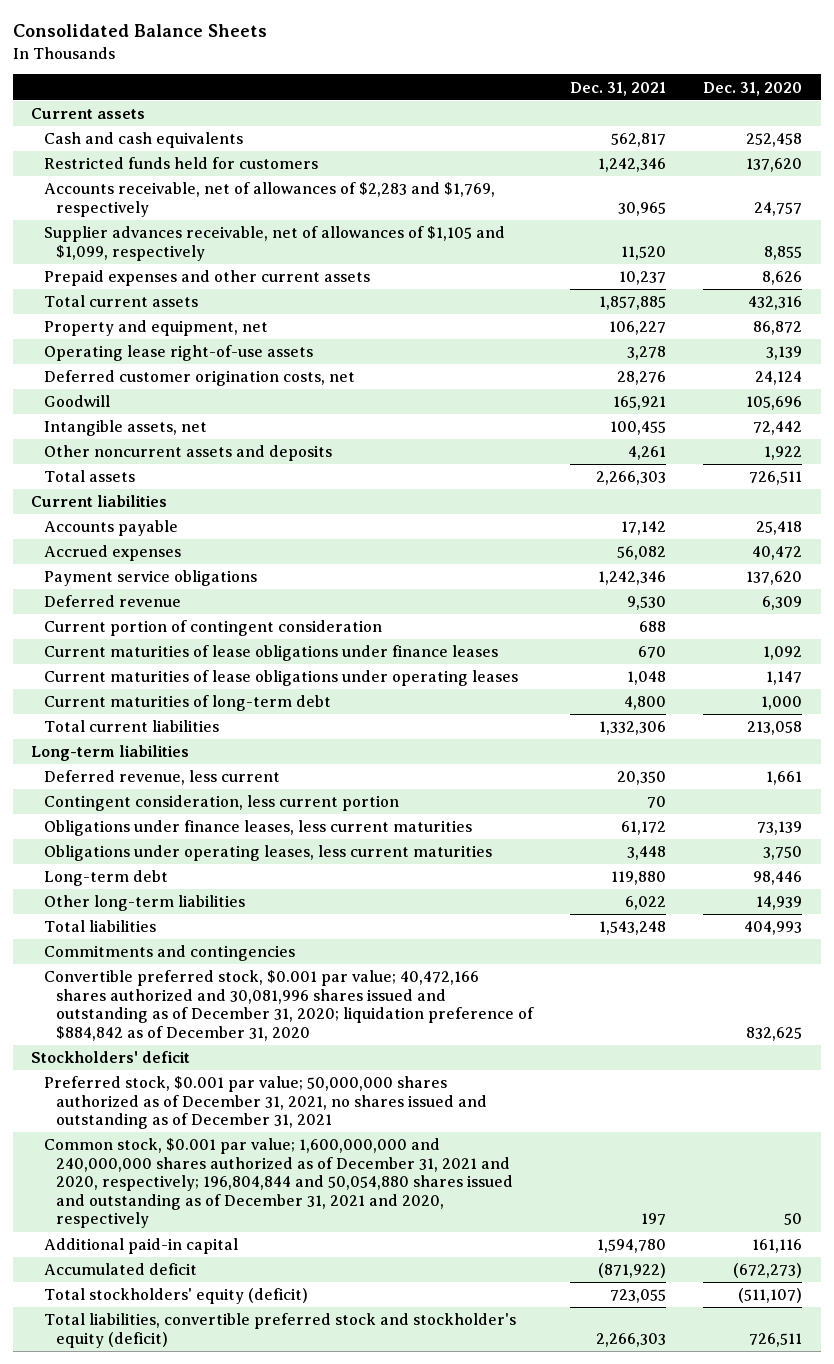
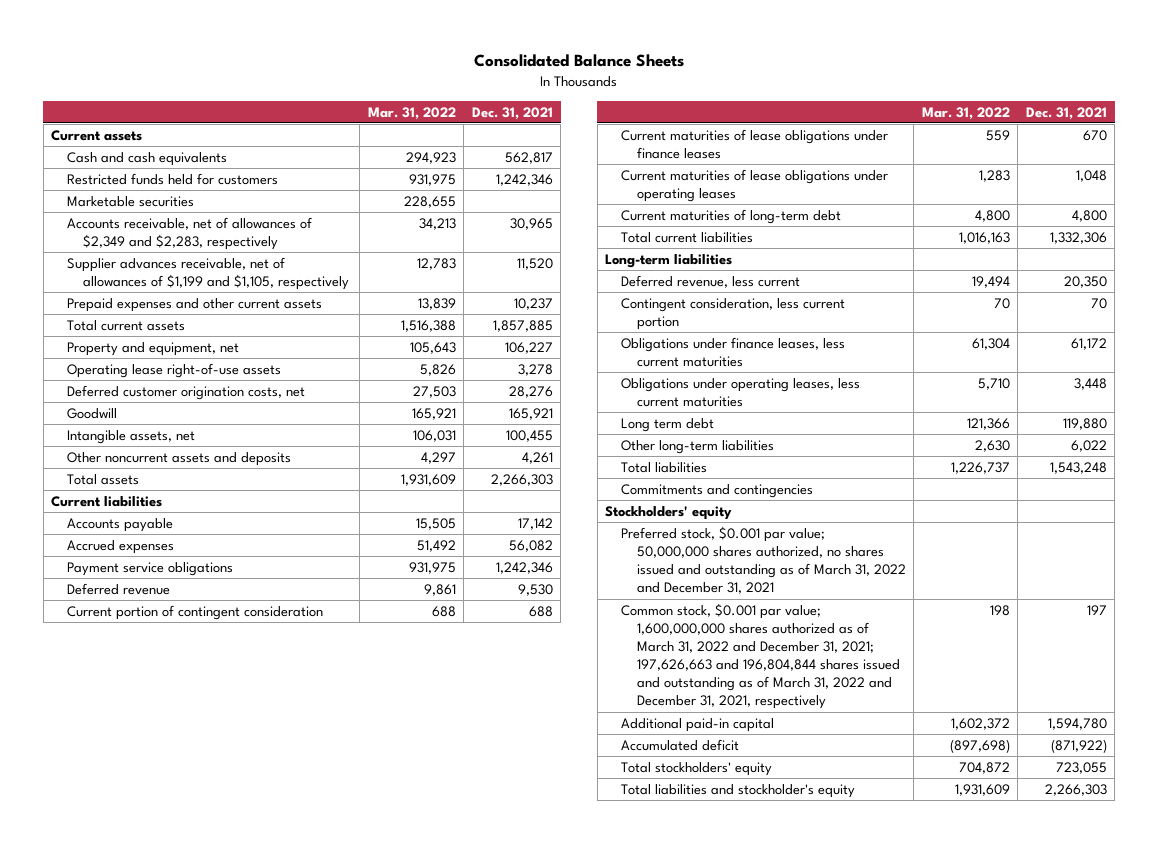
- | Dec. 31, 2021 | Dec. 31, 2020
+ | Mar. 31, 2022 | Dec. 31, 2021
- Accounts receivable, net of allowances of $2,283 and $1,769, respectively | 30,965 | 24,757
- Supplier advances receivable, net of allowances of $1,105 and $1,099, respectively | 11,520 | 8,855
+ Marketable securities | 228,655 |
+ Accounts receivable, net of allowances of $2,349 and $2,283, respectively | 34,213 | 30,965
+ Supplier advances receivable, net of allowances of $1,199 and $1,105, respectively | 12,783 | 11,520
- Long-term debt | 119,880 | 98,446
+ Long term debt | 121,366 | 119,880
- Convertible preferred stock, $0.001 par value; 40,472,166 shares authorized and 30,081,996 shares issued and outstanding as of December 31, 2020; liquidation preference of $884,842 as of December 31, 2020 | | 832,625
- Stockholders' deficit
- Preferred stock, $0.001 par value; 50,000,000 shares authorized as of December 31, 2021, no shares issued and outstanding as of December 31, 2021
- Common stock, $0.001 par value; 1,600,000,000 and 240,000,000 shares authorized as of December 31, 2021 and 2020, respectively; 196,804,844 and 50,054,880 shares issued and outstanding as of December 31, 2021 and 2020, respectively | 197 | 50
+ Stockholders' equity
+ Preferred stock, $0.001 par value; 50,000,000 shares authorized, no shares issued and outstanding as of March 31, 2022 and December 31, 2021
+ Common stock, $0.001 par value; 1,600,000,000 shares authorized as of March 31, 2022 and December 31, 2021; 197,626,663 and 196,804,844 shares issued and outstanding as of March 31, 2022 and December 31, 2021, respectively | 198 | 197
- Total stockholders' equity (deficit) | 723,055 | (511,107)
- Total liabilities, convertible preferred stock and stockholder's equity (deficit) | 2,266,303 | 726,511
+ Total stockholders' equity | 704,872 | 723,055
+ Total liabilities and stockholder's equity | 1,931,609 | 2,266,303

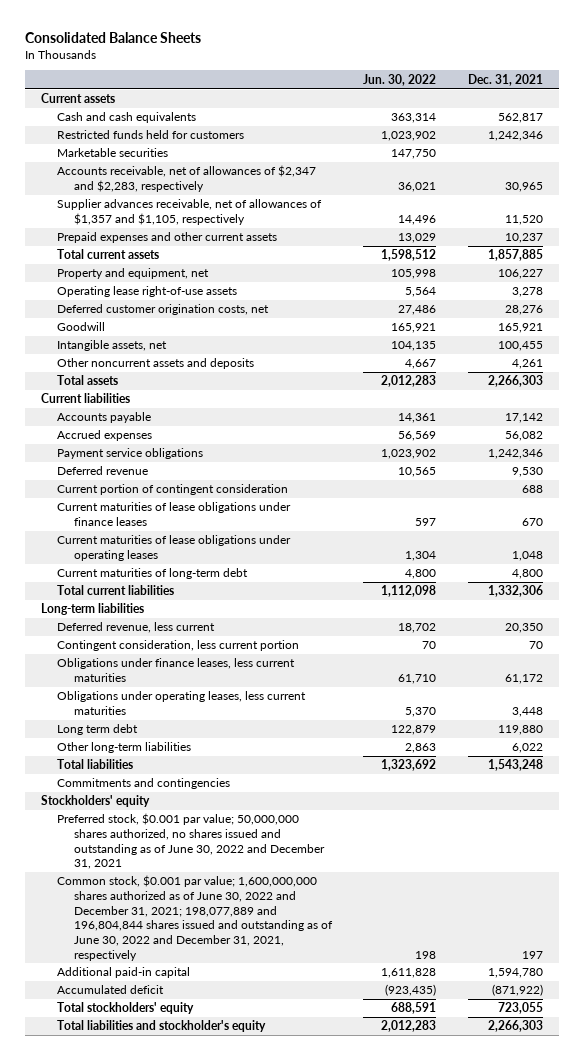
- | Mar. 31, 2022 | Dec. 31, 2021
+ | Jun. 30, 2022 | Dec. 31, 2021
- Accounts receivable, net of allowances of $2,349 and $2,283, respectively | 34,213 | 30,965
- Supplier advances receivable, net of allowances of $1,199 and $1,105, respectively | 12,783 | 11,520
+ Accounts receivable, net of allowances of $2,347 and $2,283, respectively | 36,021 | 30,965
+ Supplier advances receivable, net of allowances of $1,357 and $1,105, respectively | 14,496 | 11,520
- Preferred stock, $0.001 par value; 50,000,000 shares authorized, no shares issued and outstanding as of March 31, 2022 and December 31, 2021
- Common stock, $0.001 par value; 1,600,000,000 shares authorized as of March 31, 2022 and December 31, 2021; 197,626,663 and 196,804,844 shares issued and outstanding as of March 31, 2022 and December 31, 2021, respectively | 198 | 197
+ Preferred stock, $0.001 par value; 50,000,000 shares authorized, no shares issued and outstanding as of June 30, 2022 and December 31, 2021
+ Common stock, $0.001 par value; 1,600,000,000 shares authorized as of June 30, 2022 and December 31, 2021; 198,077,889 and 196,804,844 shares issued and outstanding as of June 30, 2022 and December 31, 2021, respectively | 198 | 197

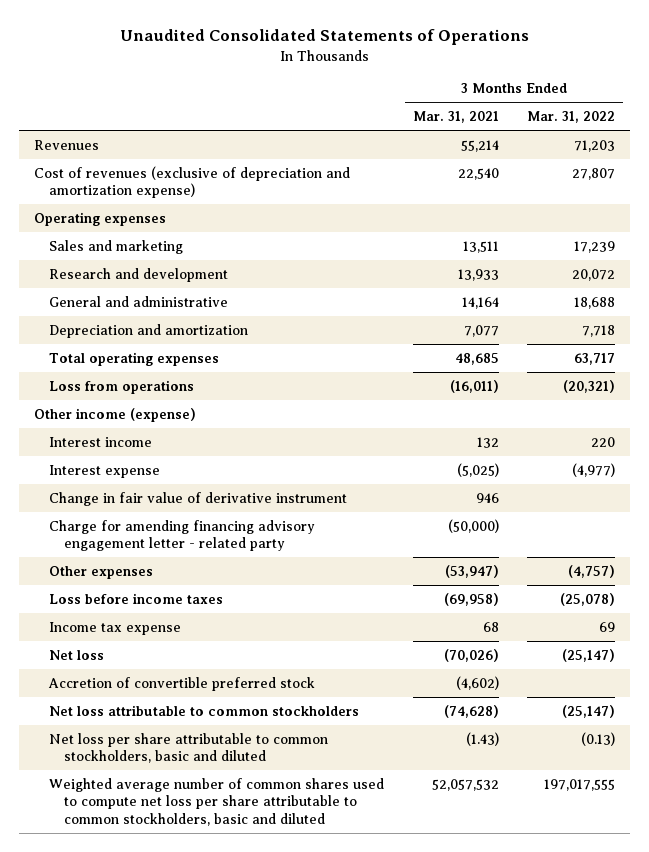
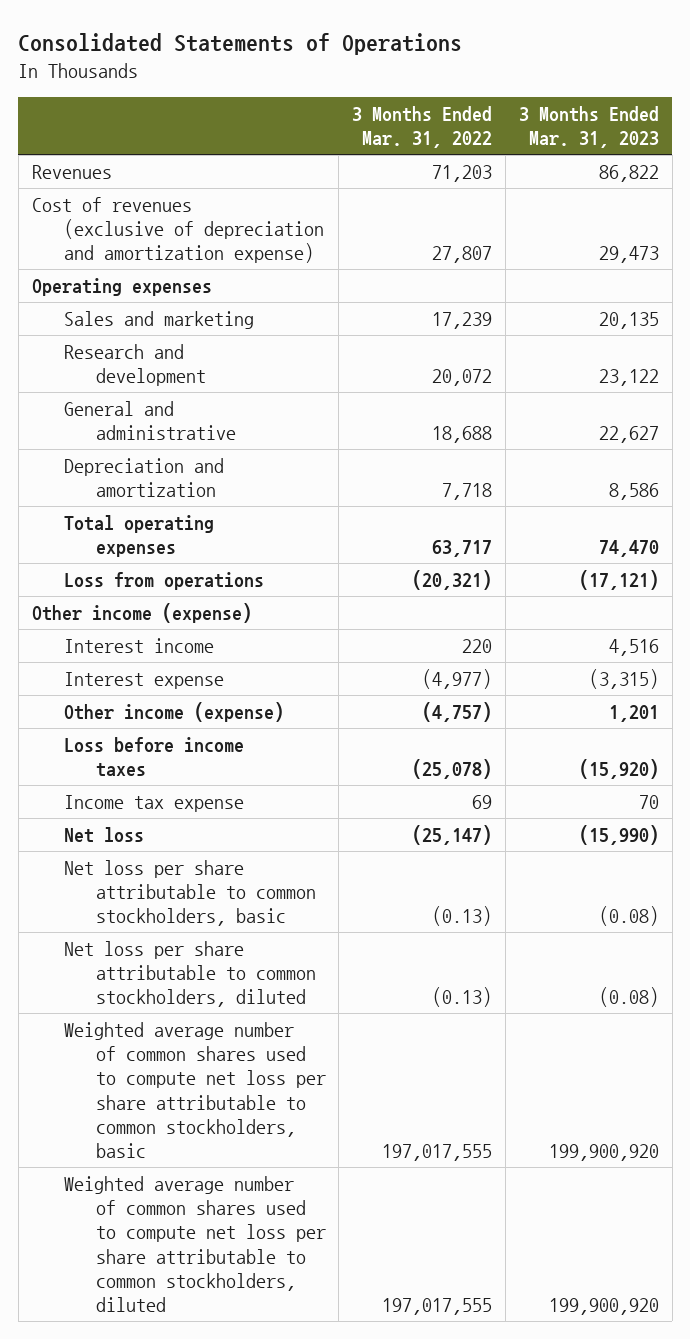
- Unaudited Consolidated Statements of Operations
+ Consolidated Statements of Operations
- | 3 Months Ended Mar. 31, 2021 | 3 Months Ended Mar. 31, 2022
+ | 3 Months Ended Mar. 31, 2022 | 3 Months Ended Mar. 31, 2023
- Change in fair value of derivative instrument | 946 |
- Charge for amending financing advisory engagement letter - related party | (50,000) |
- Other expenses | (53,947) | (4,757)
+ Other income (expense) | (4,757) | 1,201
- Accretion of convertible preferred stock | (4,602) |
- Net loss attributable to common stockholders | (74,628) | (25,147)
- Net loss per share attributable to common stockholders, basic and diluted | (1.43) | (0.13)
- Weighted average number of common shares used to compute net loss per share attributable to common stockholders, basic and diluted | 52,057,532 | 197,017,555
+ Net loss per share attributable to common stockholders, basic | (0.13) | (0.08)
+ Net loss per share attributable to common stockholders, diluted | (0.13) | (0.08)
+ Weighted average number of common shares used to compute net loss per share attributable to common stockholders, basic | 197,017,555 | 199,900,920
+ Weighted average number of common shares used to compute net loss per share attributable to common stockholders, diluted | 197,017,555 | 199,900,920

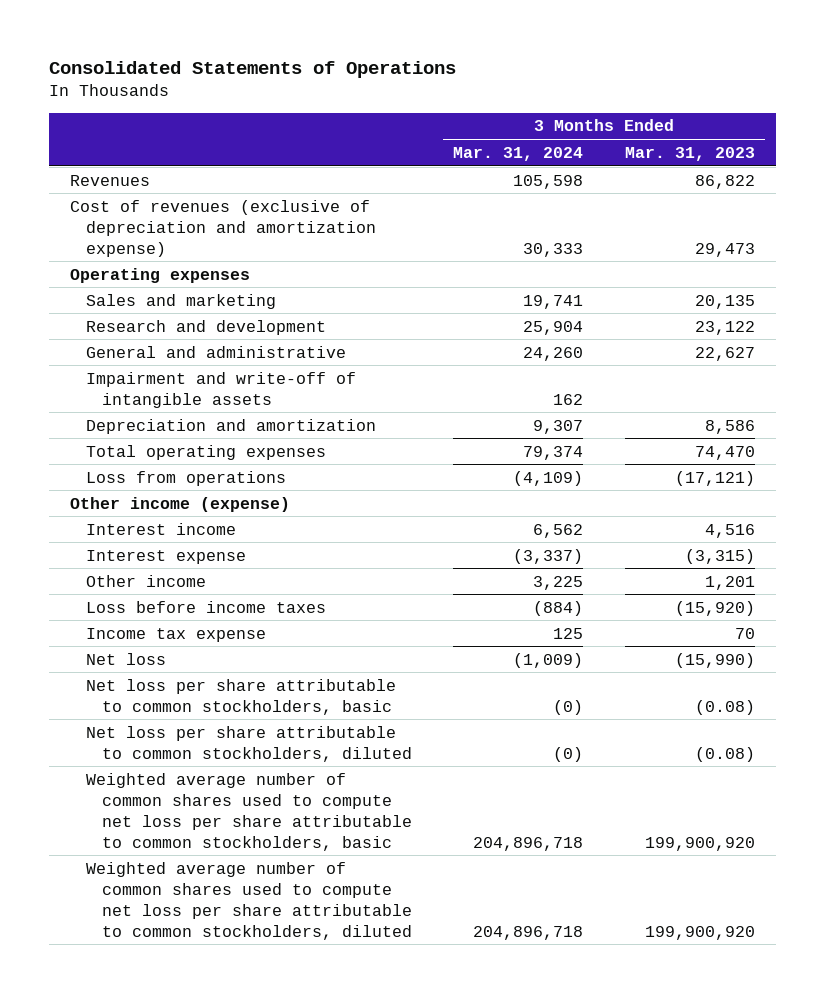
- | 3 Months Ended Mar. 31, 2022 | 3 Months Ended Mar. 31, 2023
+ | 3 Months Ended Mar. 31, 2024 | 3 Months Ended Mar. 31, 2023
+ Impairment and write-off of intangible assets | 162 |
- Other income (expense) | (4,757) | 1,201
+ Other income | 3,225 | 1,201

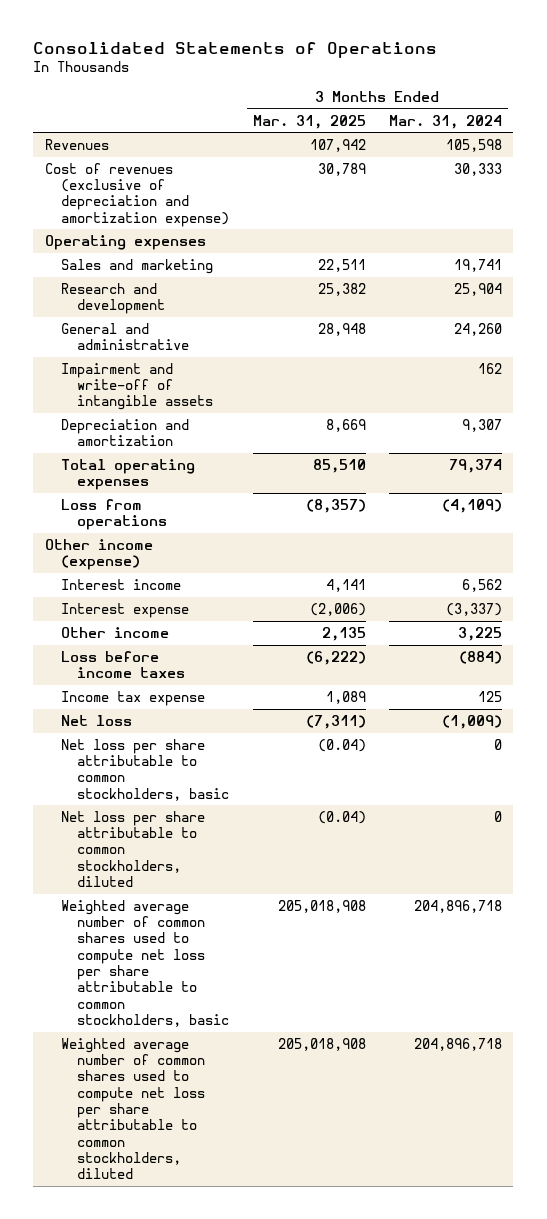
- | 3 Months Ended Mar. 31, 2024 | 3 Months Ended Mar. 31, 2023
+ | 3 Months Ended Mar. 31, 2025 | 3 Months Ended Mar. 31, 2024
- Net loss per share attributable to common stockholders, basic | (0) | (0.08)
- Net loss per share attributable to common stockholders, diluted | (0) | (0.08)
+ Net loss per share attributable to common stockholders, basic | (0.04) | 0
+ Net loss per share attributable to common stockholders, diluted | (0.04) | 0

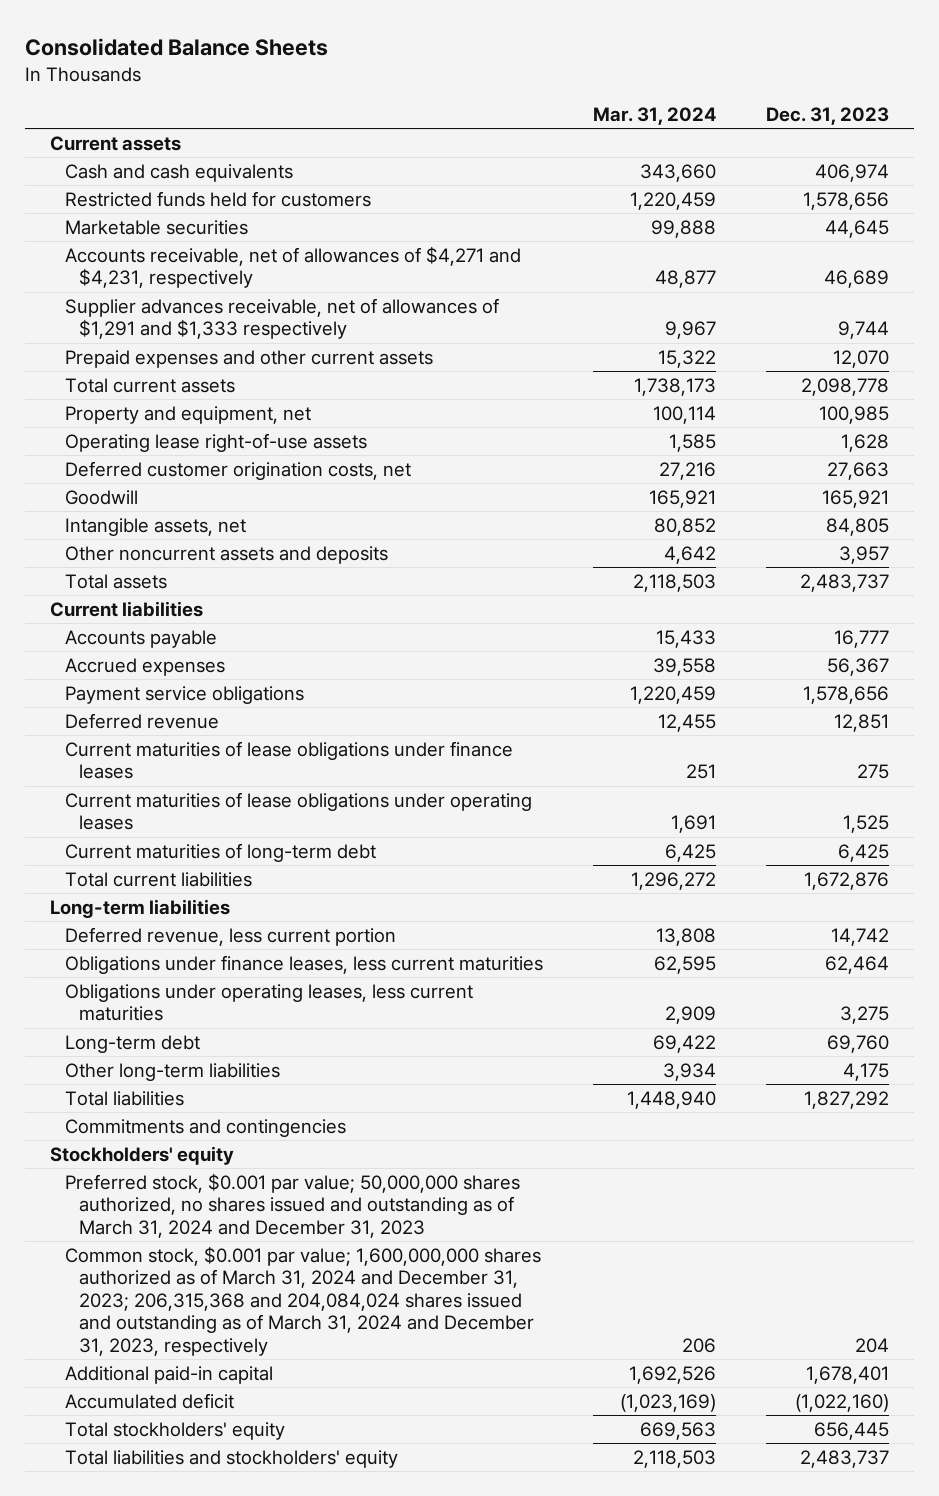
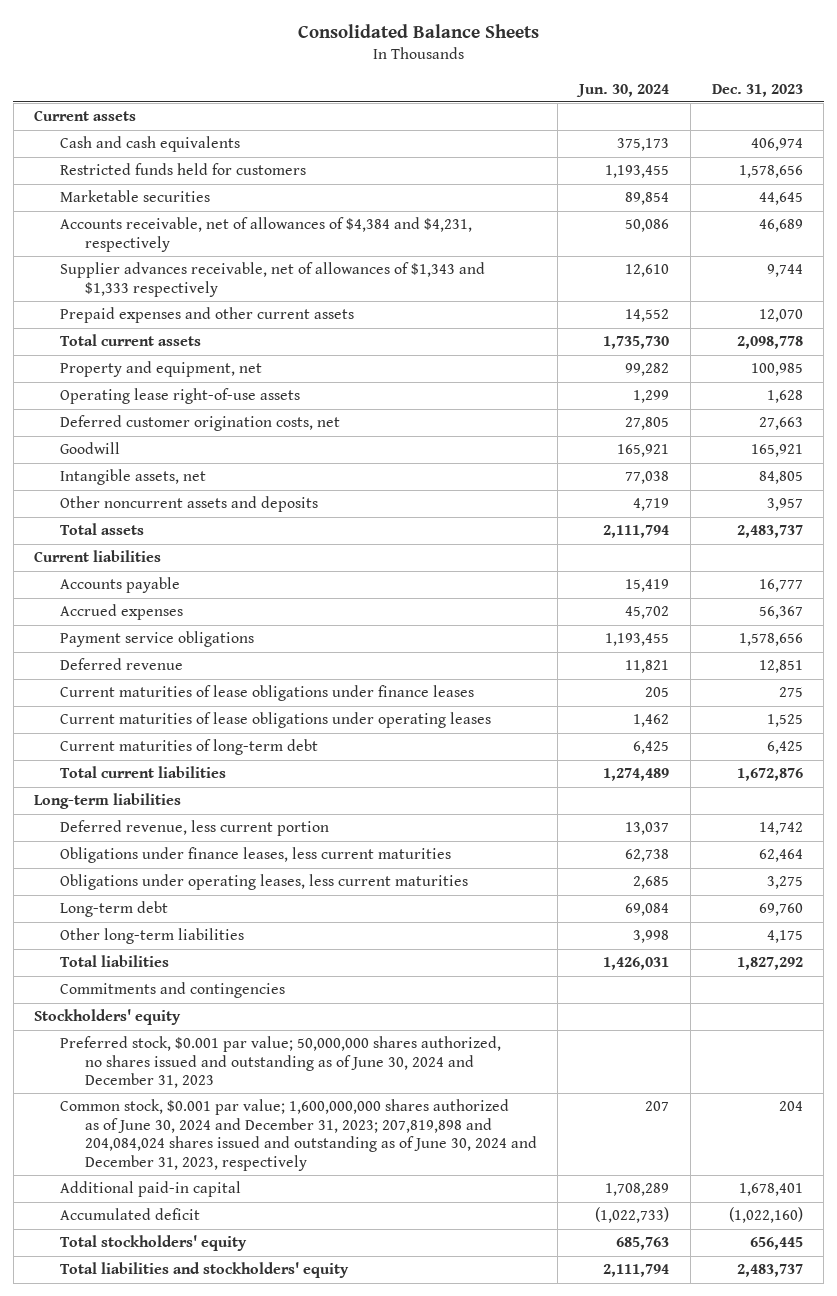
- | Mar. 31, 2024 | Dec. 31, 2023
+ | Jun. 30, 2024 | Dec. 31, 2023
- Accounts receivable, net of allowances of $4,271 and $4,231, respectively | 48,877 | 46,689
- Supplier advances receivable, net of allowances of $1,291 and $1,333 respectively | 9,967 | 9,744
+ Accounts receivable, net of allowances of $4,384 and $4,231, respectively | 50,086 | 46,689
+ Supplier advances receivable, net of allowances of $1,343 and $1,333 respectively | 12,610 | 9,744
- Preferred stock, $0.001 par value; 50,000,000 shares authorized, no shares issued and outstanding as of March 31, 2024 and December 31, 2023
- Common stock, $0.001 par value; 1,600,000,000 shares authorized as of March 31, 2024 and December 31, 2023; 206,315,368 and 204,084,024 shares issued and outstanding as of March 31, 2024 and December 31, 2023, respectively | 206 | 204
+ Preferred stock, $0.001 par value; 50,000,000 shares authorized, no shares issued and outstanding as of June 30, 2024 and December 31, 2023
+ Common stock, $0.001 par value; 1,600,000,000 shares authorized as of June 30, 2024 and December 31, 2023; 207,819,898 and 204,084,024 shares issued and outstanding as of June 30, 2024 and December 31, 2023, respectively | 207 | 204

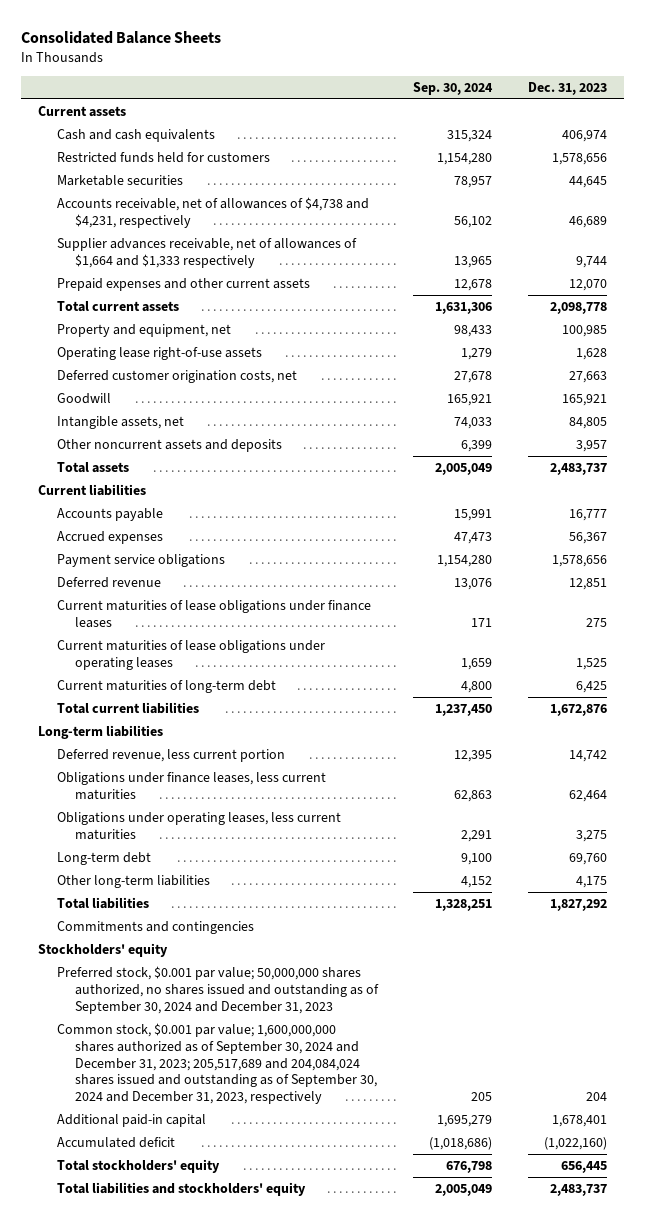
- | Jun. 30, 2024 | Dec. 31, 2023
+ | Sep. 30, 2024 | Dec. 31, 2023
- Accounts receivable, net of allowances of $4,384 and $4,231, respectively | 50,086 | 46,689
- Supplier advances receivable, net of allowances of $1,343 and $1,333 respectively | 12,610 | 9,744
+ Accounts receivable, net of allowances of $4,738 and $4,231, respectively | 56,102 | 46,689
+ Supplier advances receivable, net of allowances of $1,664 and $1,333 respectively | 13,965 | 9,744
- Preferred stock, $0.001 par value; 50,000,000 shares authorized, no shares issued and outstanding as of June 30, 2024 and December 31, 2023
- Common stock, $0.001 par value; 1,600,000,000 shares authorized as of June 30, 2024 and December 31, 2023; 207,819,898 and 204,084,024 shares issued and outstanding as of June 30, 2024 and December 31, 2023, respectively | 207 | 204
+ Preferred stock, $0.001 par value; 50,000,000 shares authorized, no shares issued and outstanding as of September 30, 2024 and December 31, 2023
+ Common stock, $0.001 par value; 1,600,000,000 shares authorized as of September 30, 2024 and December 31, 2023; 205,517,689 and 204,084,024 shares issued and outstanding as of September 30, 2024 and December 31, 2023, respectively | 205 | 204

